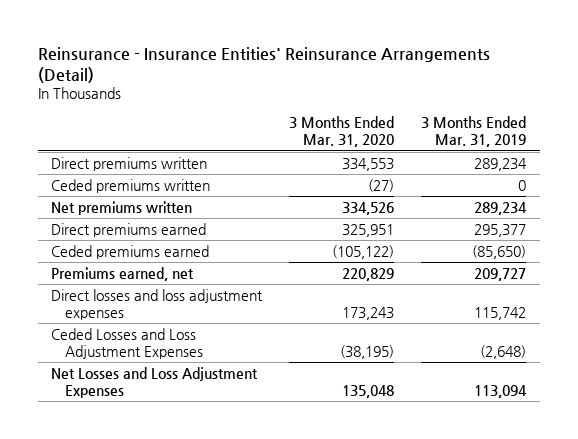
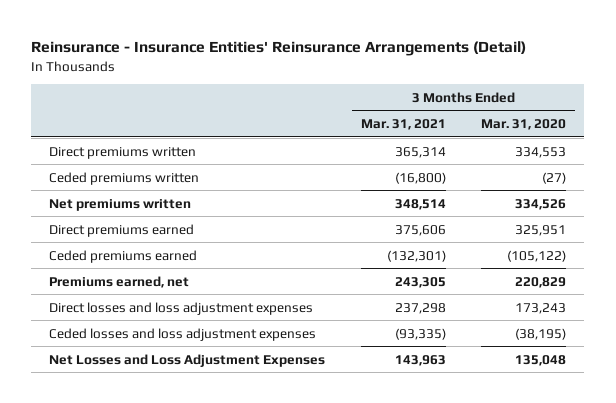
- | 3 Months Ended Mar. 31, 2020 | 3 Months Ended Mar. 31, 2019
+ | 3 Months Ended Mar. 31, 2021 | 3 Months Ended Mar. 31, 2020
- Ceded Losses and Loss Adjustment Expenses | (38,195) | (2,648)
+ Ceded losses and loss adjustment expenses | (93,335) | (38,195)

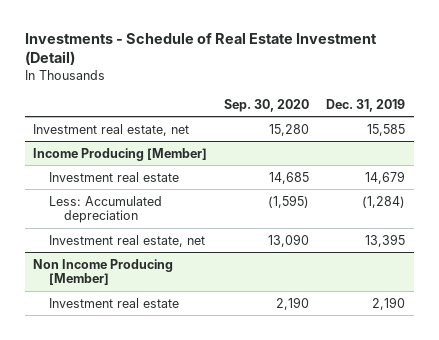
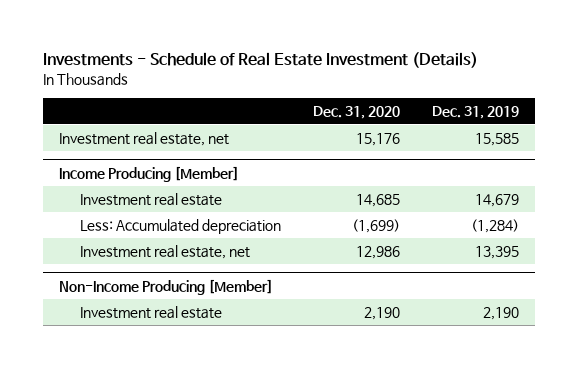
- Investments - Schedule of Real Estate Investment (Detail)
+ Investments - Schedule of Real Estate Investment (Details)
- | Sep. 30, 2020 | Dec. 31, 2019
+ | Dec. 31, 2020 | Dec. 31, 2019
- Non Income Producing [Member]
+ Non-Income Producing [Member]

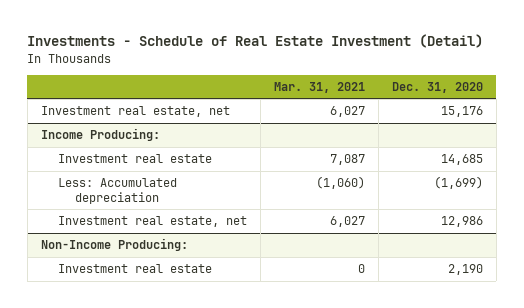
- Investments - Schedule of Real Estate Investment (Details)
+ Investments - Schedule of Real Estate Investment (Detail)
- | Dec. 31, 2020 | Dec. 31, 2019
+ | Mar. 31, 2021 | Dec. 31, 2020
- Income Producing [Member]
+ Income Producing:
- Non-Income Producing [Member]
+ Non-Income Producing:

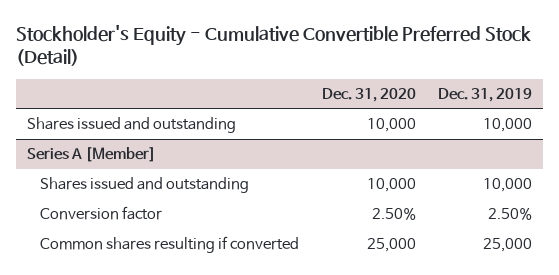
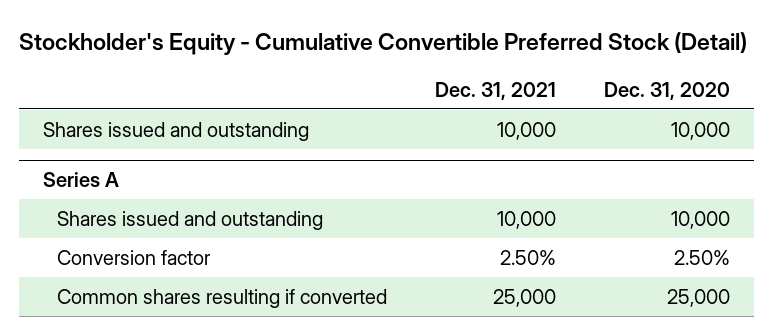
- | Dec. 31, 2020 | Dec. 31, 2019
+ | Dec. 31, 2021 | Dec. 31, 2020
- Series A [Member]
+ Series A

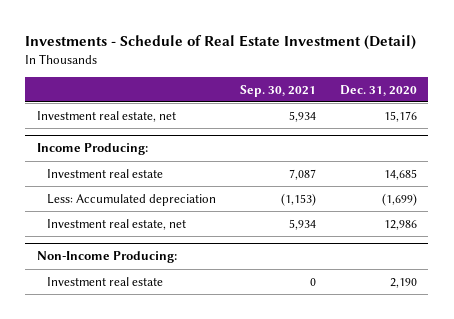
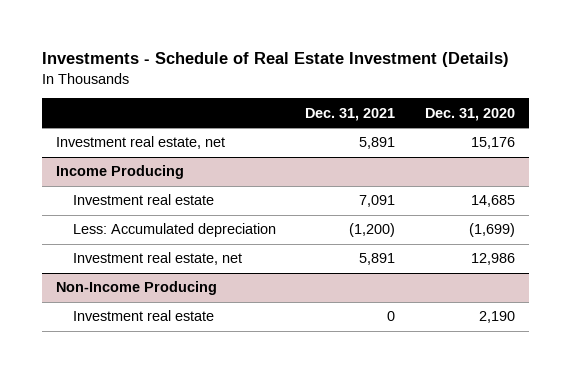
- Investments - Schedule of Real Estate Investment (Detail)
+ Investments - Schedule of Real Estate Investment (Details)
- | Sep. 30, 2021 | Dec. 31, 2020
+ | Dec. 31, 2021 | Dec. 31, 2020
- Income Producing:
+ Income Producing
- Non-Income Producing:
+ Non-Income Producing

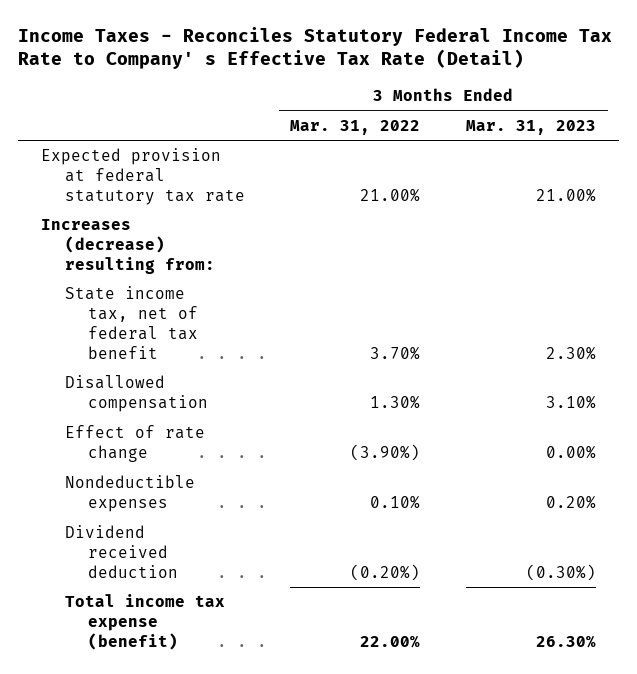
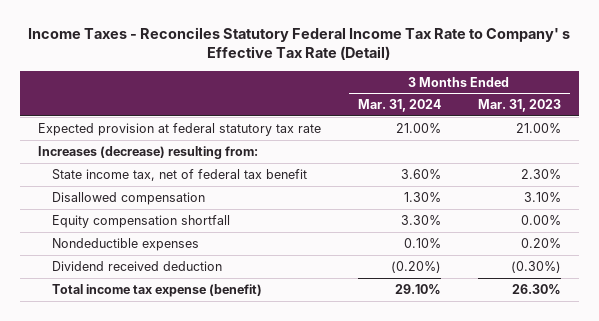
- | 3 Months Ended Mar. 31, 2022 | 3 Months Ended Mar. 31, 2023
+ | 3 Months Ended Mar. 31, 2024 | 3 Months Ended Mar. 31, 2023
- Effect of rate change | (3.90%) | 0.00%
+ Equity compensation shortfall | 3.30% | 0.00%

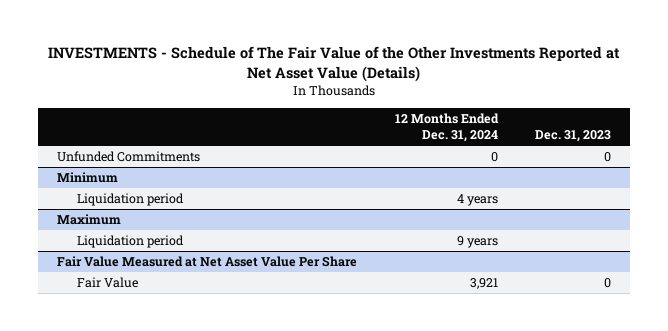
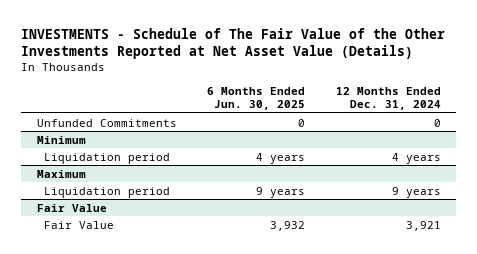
- | 12 Months Ended Dec. 31, 2024 | Dec. 31, 2023
+ | 6 Months Ended Jun. 30, 2025 | 12 Months Ended Dec. 31, 2024
- Fair Value Measured at Net Asset Value Per Share
+ Fair Value

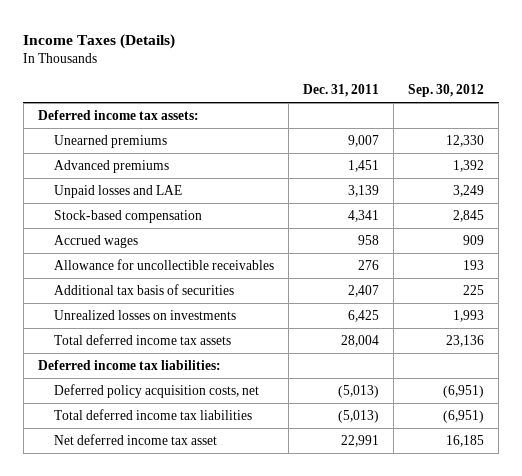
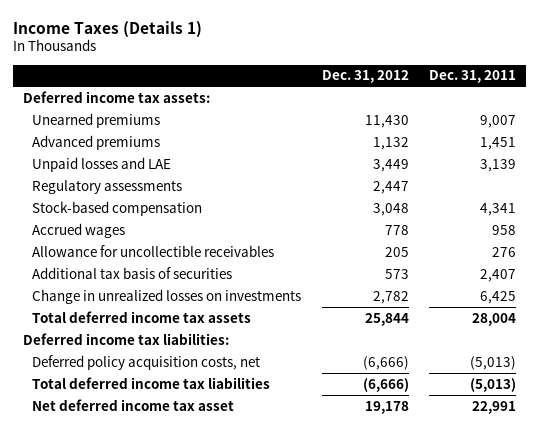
- Income Taxes (Details)
+ Income Taxes (Details 1)
- | Dec. 31, 2011 | Sep. 30, 2012
+ | Dec. 31, 2012 | Dec. 31, 2011
+ Regulatory assessments | 2,447 |
- Unrealized losses on investments | 6,425 | 1,993
+ Change in unrealized losses on investments | 2,782 | 6,425

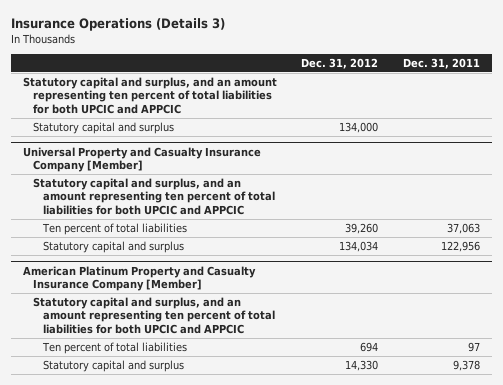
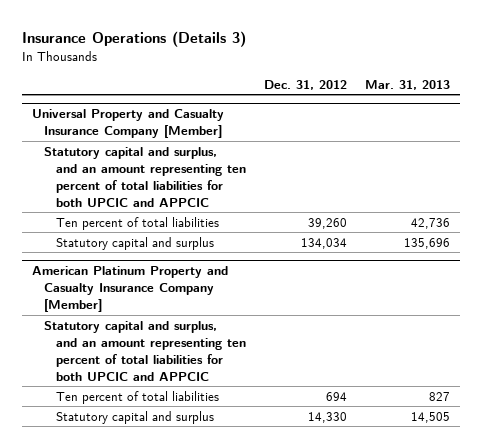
- | Dec. 31, 2012 | Dec. 31, 2011
+ | Dec. 31, 2012 | Mar. 31, 2013
- Statutory capital and surplus, and an amount representing ten percent of total liabilities for both UPCIC and APPCIC
- Statutory capital and surplus | 134,000 |

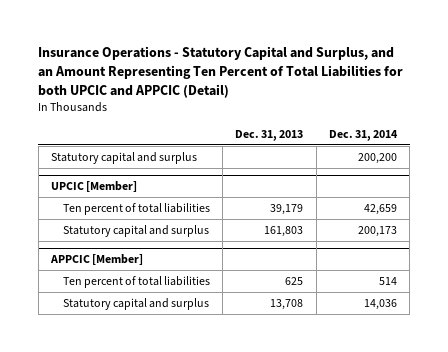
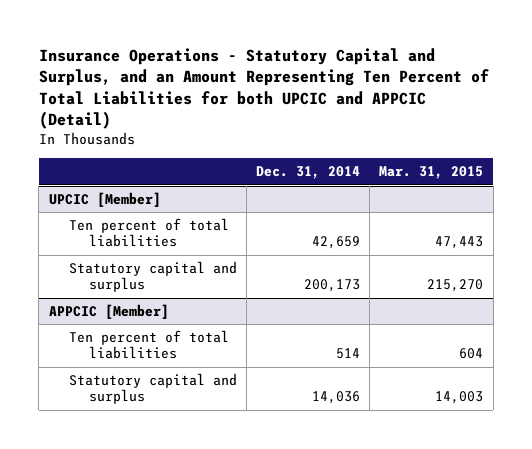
- | Dec. 31, 2013 | Dec. 31, 2014
+ | Dec. 31, 2014 | Mar. 31, 2015
- Statutory capital and surplus | | 200,200

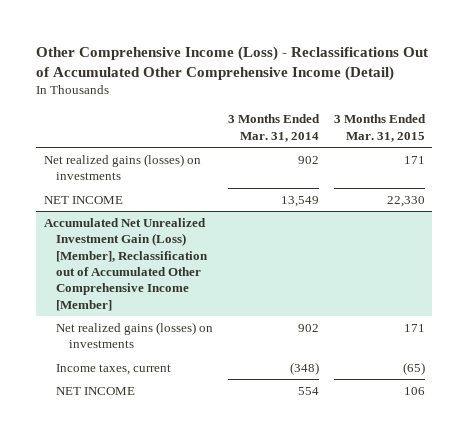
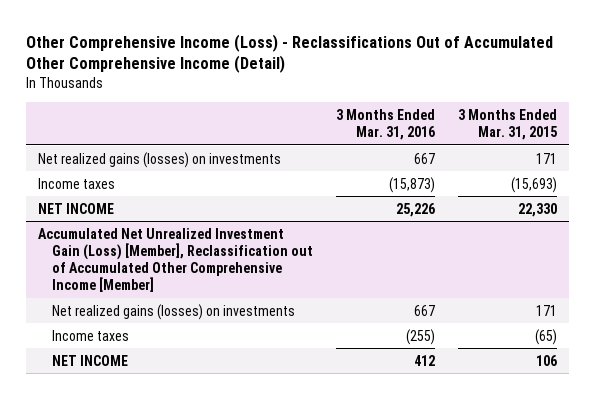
- | 3 Months Ended Mar. 31, 2014 | 3 Months Ended Mar. 31, 2015
+ | 3 Months Ended Mar. 31, 2016 | 3 Months Ended Mar. 31, 2015
+ Income taxes | (15,873) | (15,693)
@ Accumulated Net Unrealized Investment Gain (Loss) [Member], Reclassification out of Accumulated Other Comprehensive Income [Member]
- Income taxes, current | (348) | (65)
+ Income taxes | (255) | (65)

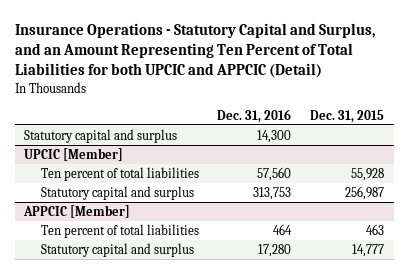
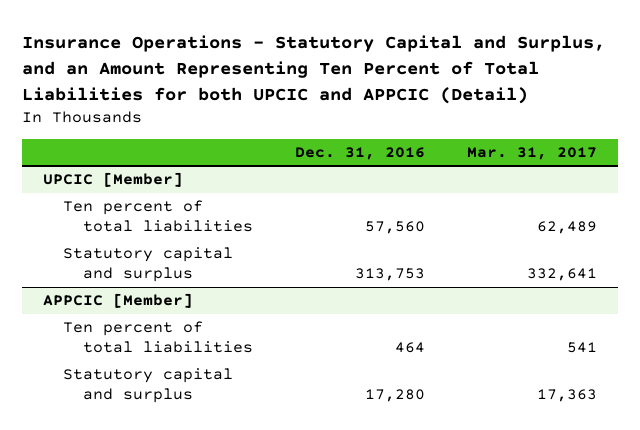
- | Dec. 31, 2016 | Dec. 31, 2015
+ | Dec. 31, 2016 | Mar. 31, 2017
- Statutory capital and surplus | 14,300 |

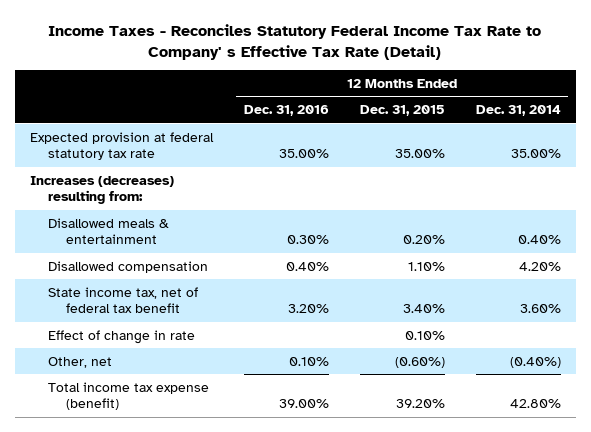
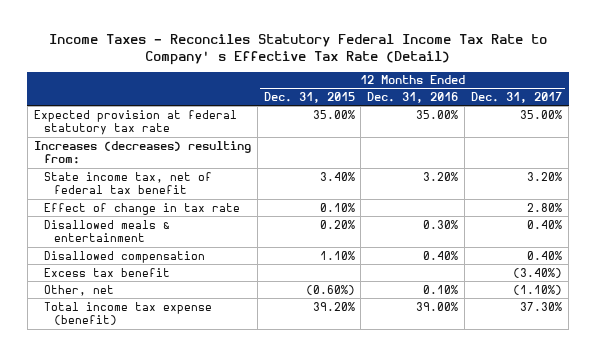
- | 12 Months Ended Dec. 31, 2016 | 12 Months Ended Dec. 31, 2015 | 12 Months Ended Dec. 31, 2014
+ | 12 Months Ended Dec. 31, 2015 | 12 Months Ended Dec. 31, 2016 | 12 Months Ended Dec. 31, 2017
moved up: State income tax, net of federal tax benefit | 3.40% | 3.20% | 3.20%
+ Effect of change in tax rate | 0.10% | | 2.80%
- Effect of change in rate | | 0.10% |
+ Excess tax benefit | | | (3.40%)

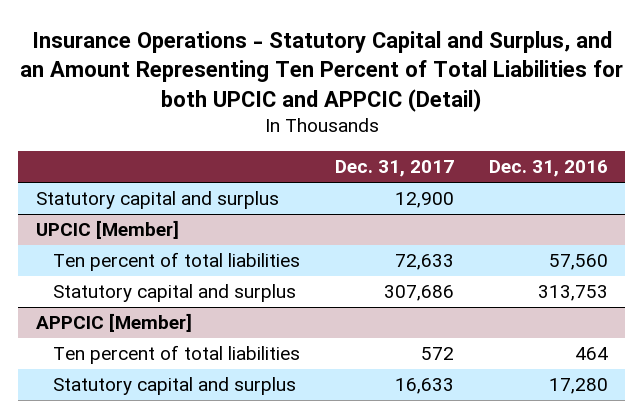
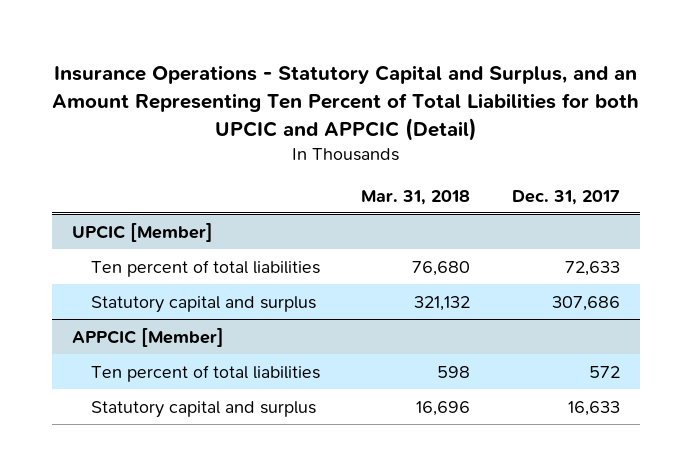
- | Dec. 31, 2017 | Dec. 31, 2016
+ | Mar. 31, 2018 | Dec. 31, 2017
- Statutory capital and surplus | 12,900 |

